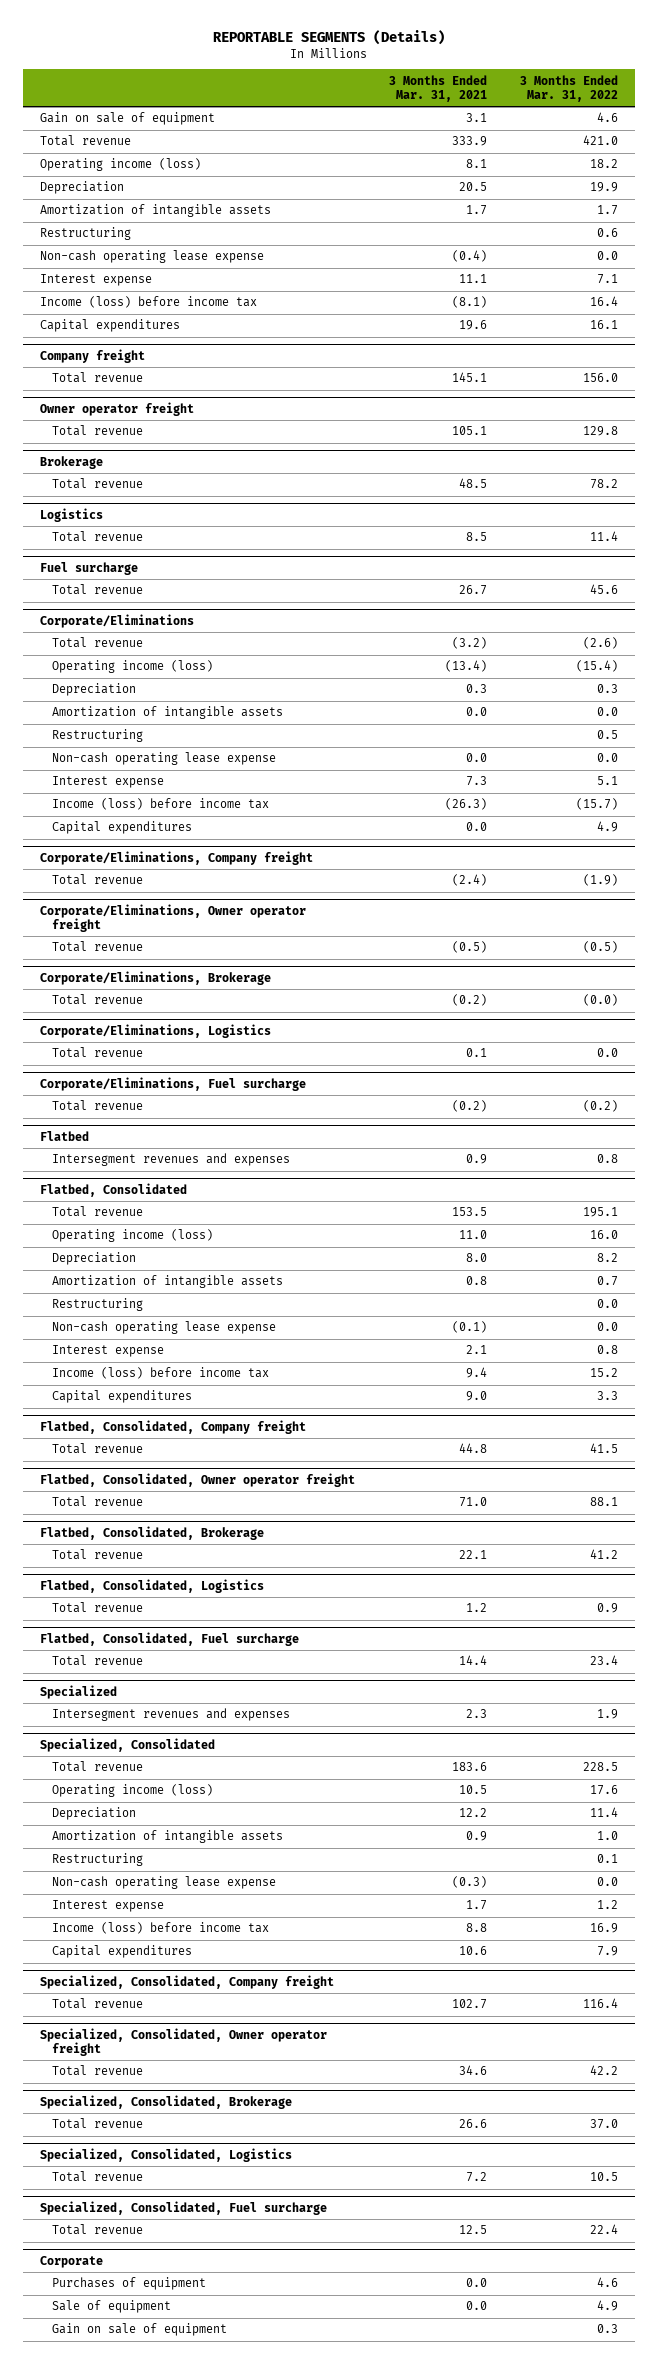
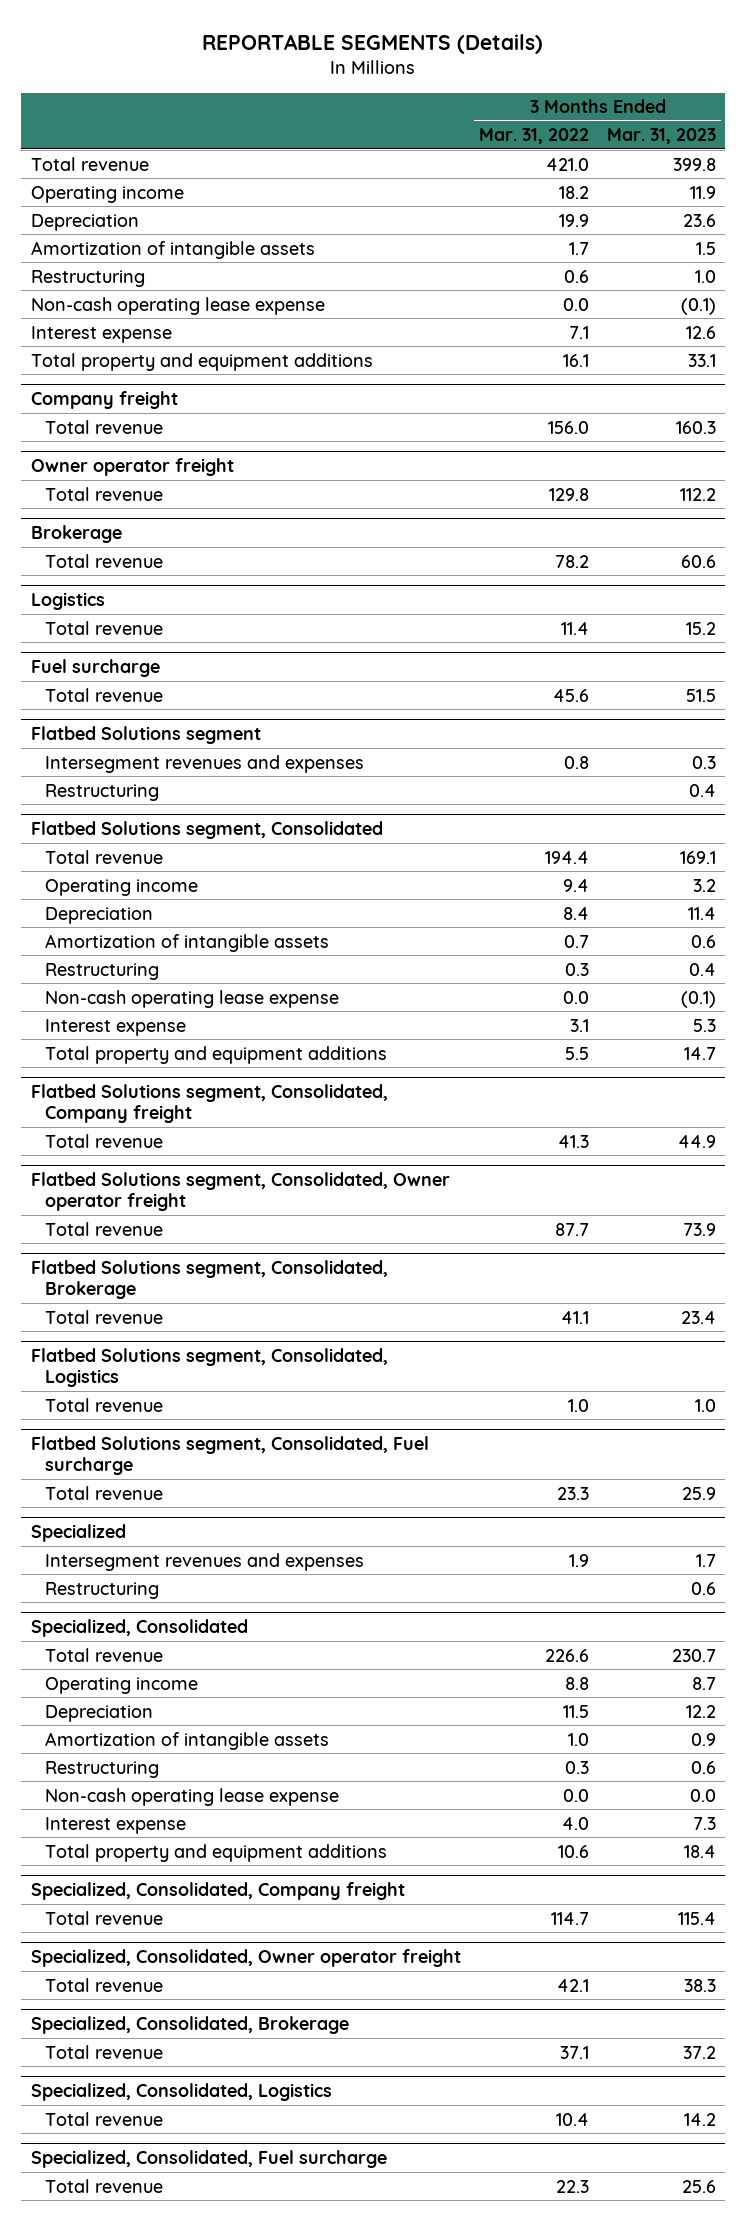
- | 3 Months Ended Mar. 31, 2021 | 3 Months Ended Mar. 31, 2022
+ | 3 Months Ended Mar. 31, 2022 | 3 Months Ended Mar. 31, 2023
- Gain on sale of equipment | 3.1 | 4.6
- Operating income (loss) | 8.1 | 18.2
+ Operating income | 18.2 | 11.9
- Income (loss) before income tax | (8.1) | 16.4
- Capital expenditures | 19.6 | 16.1
+ Total property and equipment additions | 16.1 | 33.1
- Corporate/Eliminations
- Total revenue | (3.2) | (2.6)
- Operating income (loss) | (13.4) | (15.4)
- Depreciation | 0.3 | 0.3
- Amortization of intangible assets | 0.0 | 0.0
- Restructuring | | 0.5
- Non-cash operating lease expense | 0.0 | 0.0
- Interest expense | 7.3 | 5.1
- Income (loss) before income tax | (26.3) | (15.7)
- Capital expenditures | 0.0 | 4.9
- Corporate/Eliminations, Company freight
- Total revenue | (2.4) | (1.9)
- Corporate/Eliminations, Owner operator freight
- Total revenue | (0.5) | (0.5)
- Corporate/Eliminations, Brokerage
- Total revenue | (0.2) | (0.0)
- Corporate/Eliminations, Logistics
- Total revenue | 0.1 | 0.0
- Corporate/Eliminations, Fuel surcharge
- Total revenue | (0.2) | (0.2)
- Flatbed
+ Flatbed Solutions segment
- Flatbed, Consolidated
- Total revenue | 153.5 | 195.1
- Operating income (loss) | 11.0 | 16.0
- Depreciation | 8.0 | 8.2
+ Restructuring | | 0.4
+ Flatbed Solutions segment, Consolidated
+ Total revenue | 194.4 | 169.1
+ Operating income | 9.4 | 3.2
+ Depreciation | 8.4 | 11.4
- Restructuring | | 0.0
+ Restructuring | 0.3 | 0.4
- Interest expense | 2.1 | 0.8
- Income (loss) before income tax | 9.4 | 15.2
- Capital expenditures | 9.0 | 3.3
- Flatbed, Consolidated, Company freight
- Total revenue | 44.8 | 41.5
- Flatbed, Consolidated, Owner operator freight
- Total revenue | 71.0 | 88.1
- Flatbed, Consolidated, Brokerage
- Total revenue | 22.1 | 41.2
- Flatbed, Consolidated, Logistics
- Total revenue | 1.2 | 0.9
- Flatbed, Consolidated, Fuel surcharge
- Total revenue | 14.4 | 23.4
+ Interest expense | 3.1 | 5.3
+ Total property and equipment additions | 5.5 | 14.7
+ Flatbed Solutions segment, Consolidated, Company freight
+ Total revenue | 41.3 | 44.9
+ Flatbed Solutions segment, Consolidated, Owner operator freight
+ Total revenue | 87.7 | 73.9
+ Flatbed Solutions segment, Consolidated, Brokerage
+ Total revenue | 41.1 | 23.4
+ Flatbed Solutions segment, Consolidated, Logistics
+ Total revenue | 1.0 | 1.0
+ Flatbed Solutions segment, Consolidated, Fuel surcharge
+ Total revenue | 23.3 | 25.9
@ Specialized
+ Restructuring | | 0.6
@ Specialized, Consolidated
- Total revenue | 183.6 | 228.5
- Operating income (loss) | 10.5 | 17.6
- Depreciation | 12.2 | 11.4
+ Total revenue | 226.6 | 230.7
+ Operating income | 8.8 | 8.7
+ Depreciation | 11.5 | 12.2
- Restructuring | | 0.1
+ Restructuring | 0.3 | 0.6
- Interest expense | 1.7 | 1.2
- Income (loss) before income tax | 8.8 | 16.9
- Capital expenditures | 10.6 | 7.9
+ Interest expense | 4.0 | 7.3
+ Total property and equipment additions | 10.6 | 18.4
@ Specialized, Consolidated, Company freight
- Total revenue | 102.7 | 116.4
+ Total revenue | 114.7 | 115.4
@ Specialized, Consolidated, Owner operator freight
- Total revenue | 34.6 | 42.2
+ Total revenue | 42.1 | 38.3
@ Specialized, Consolidated, Brokerage
- Total revenue | 26.6 | 37.0
+ Total revenue | 37.1 | 37.2
@ Specialized, Consolidated, Logistics
- Total revenue | 7.2 | 10.5
+ Total revenue | 10.4 | 14.2
@ Specialized, Consolidated, Fuel surcharge
- Total revenue | 12.5 | 22.4
- Corporate
- Purchases of equipment | 0.0 | 4.6
- Sale of equipment | 0.0 | 4.9
- Gain on sale of equipment | | 0.3
@ Specialized, Consolidated, Fuel surcharge
+ Total revenue | 22.3 | 25.6

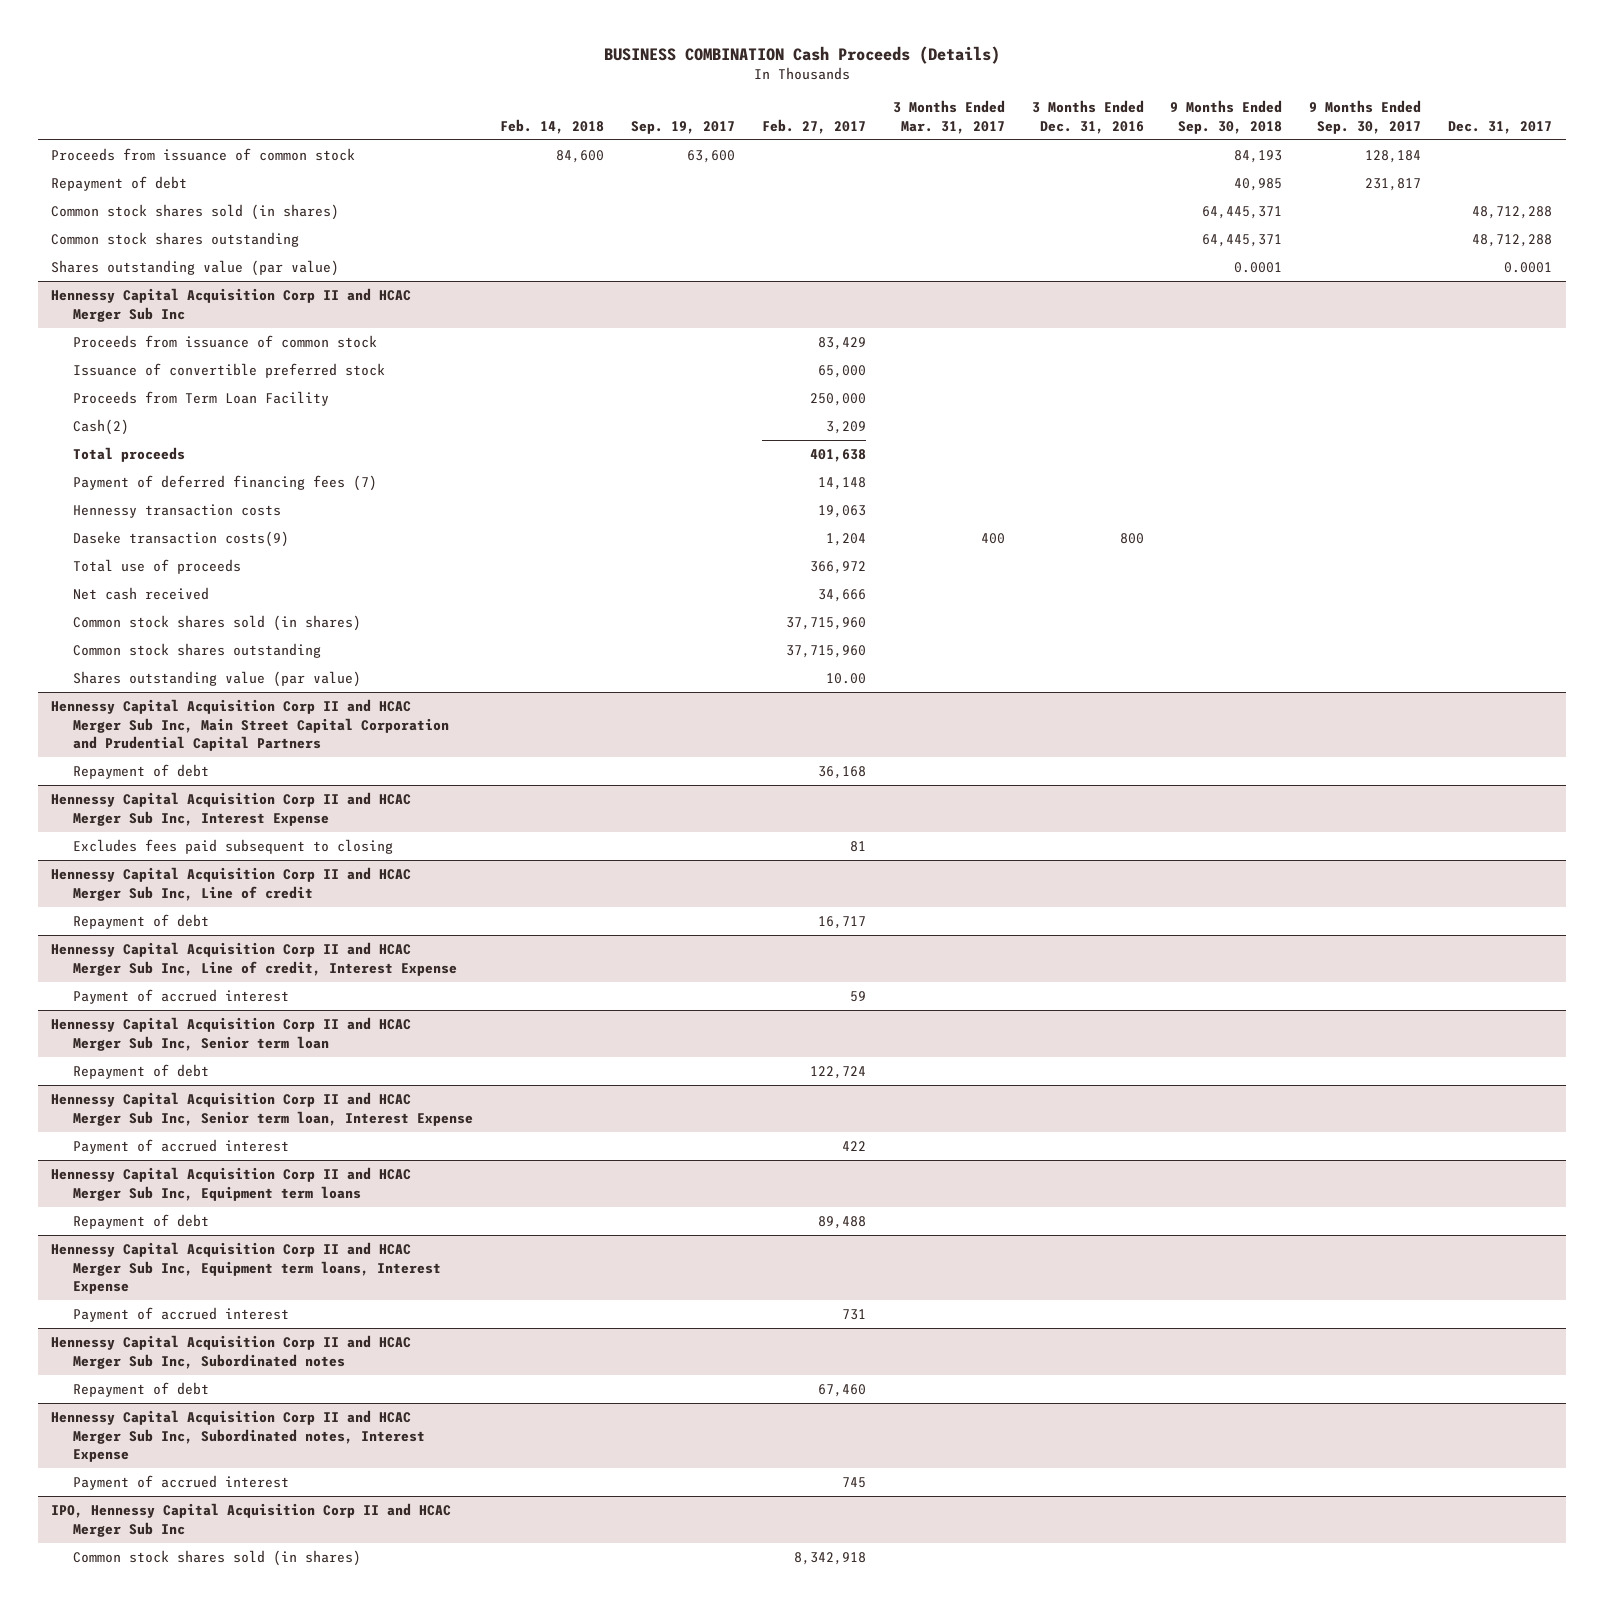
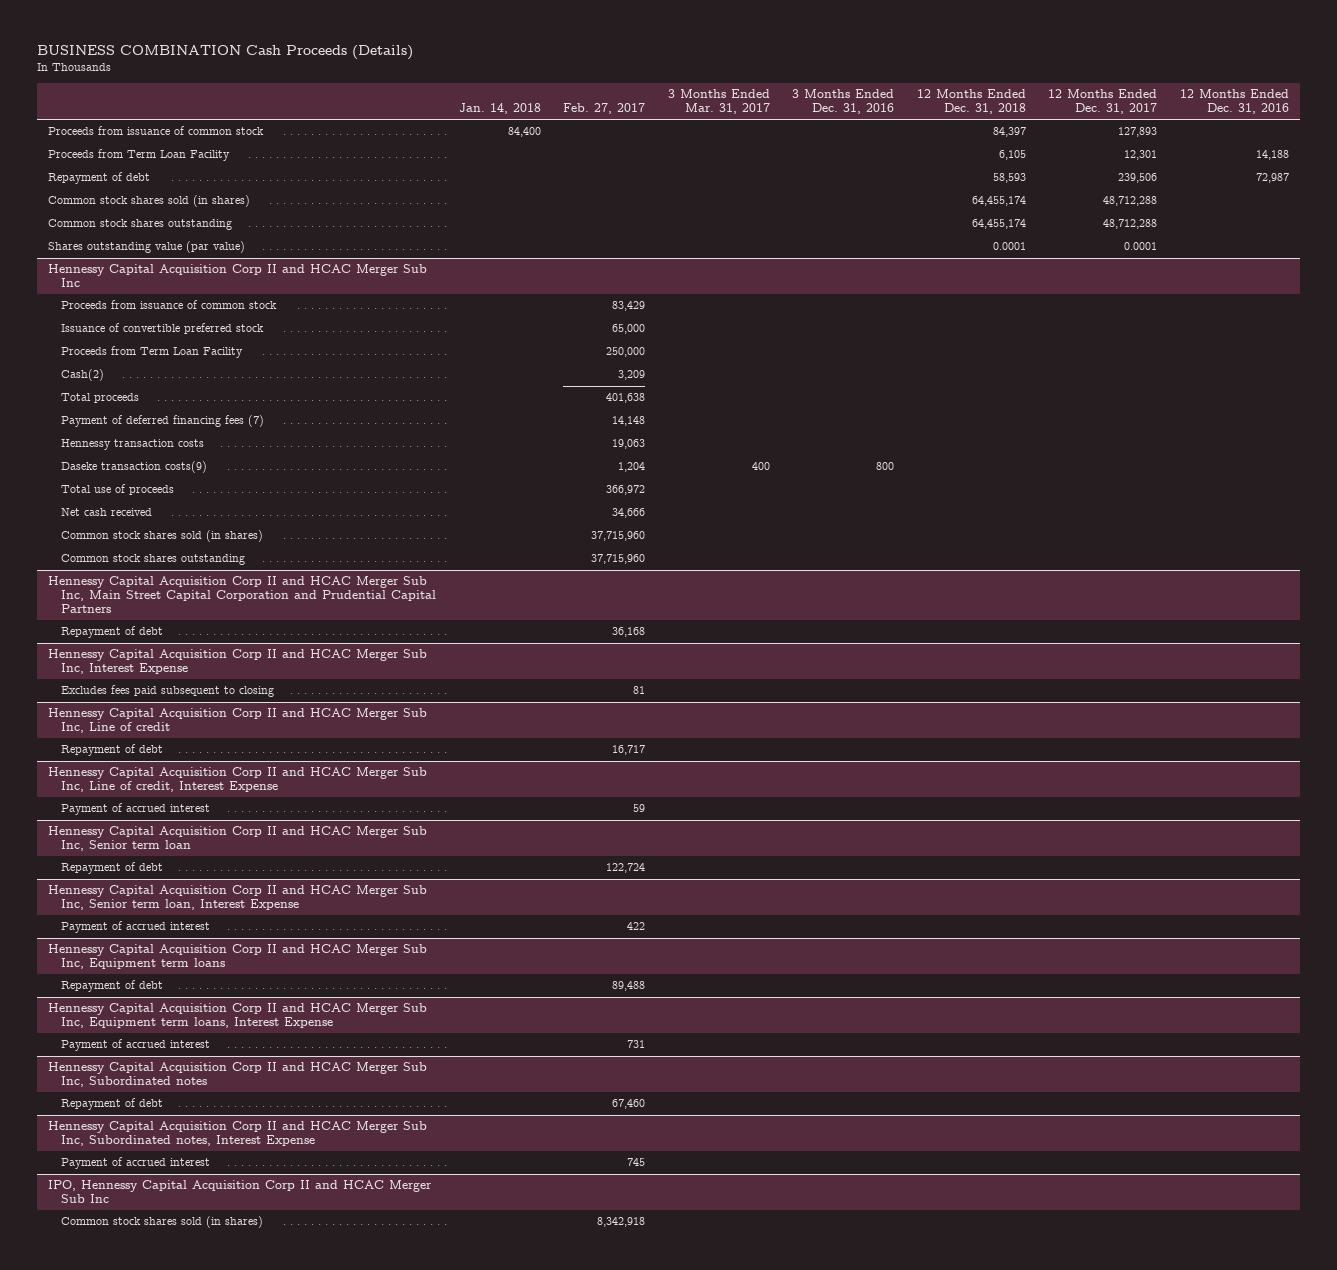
- | Feb. 14, 2018 | Sep. 19, 2017 | Feb. 27, 2017 | 3 Months Ended Mar. 31, 2017 | 3 Months Ended Dec. 31, 2016 | 9 Months Ended Sep. 30, 2018 | 9 Months Ended Sep. 30, 2017 | Dec. 31, 2017
+ | Jan. 14, 2018 | Feb. 27, 2017 | 3 Months Ended Mar. 31, 2017 | 3 Months Ended Dec. 31, 2016 | 12 Months Ended Dec. 31, 2018 | 12 Months Ended Dec. 31, 2017 | 12 Months Ended Dec. 31, 2016
+ Proceeds from Term Loan Facility | | | | | 6,105 | 12,301 | 14,188
@ Hennessy Capital Acquisition Corp II and HCAC Merger Sub Inc
- Shares outstanding value (par value) | | | 10.00 | | | | |

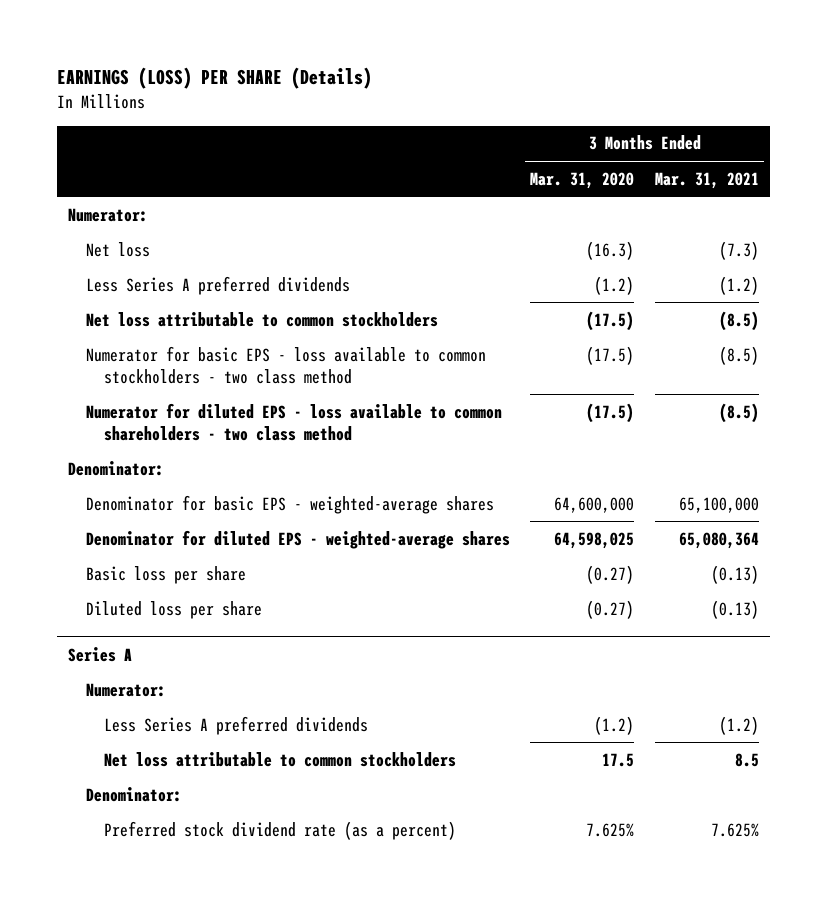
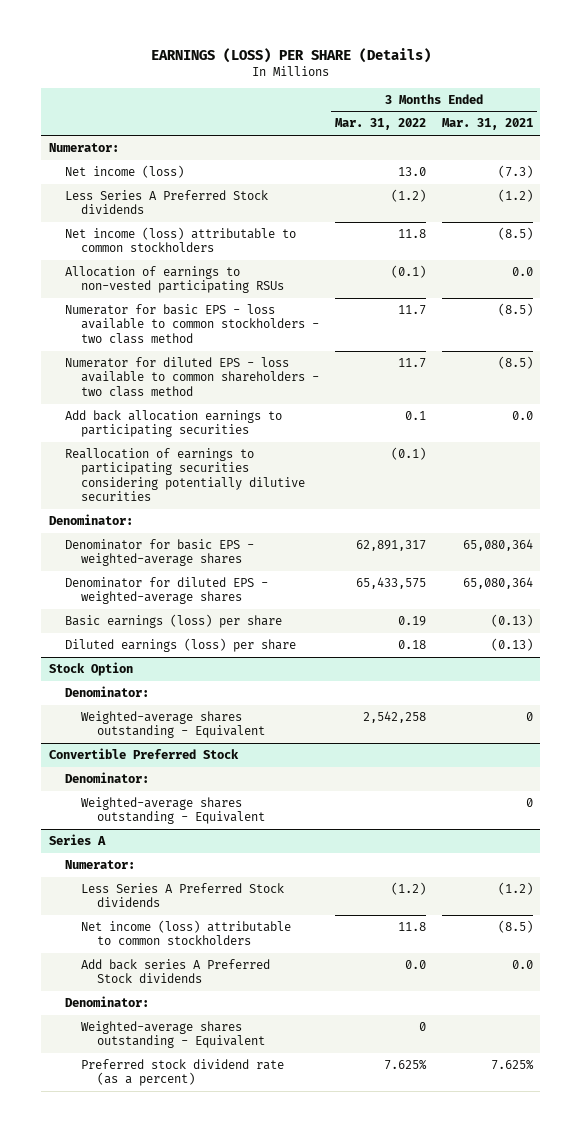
- | 3 Months Ended Mar. 31, 2020 | 3 Months Ended Mar. 31, 2021
+ | 3 Months Ended Mar. 31, 2022 | 3 Months Ended Mar. 31, 2021
- Net loss | (16.3) | (7.3)
- Less Series A preferred dividends | (1.2) | (1.2)
- Net loss attributable to common stockholders | (17.5) | (8.5)
+ Net income (loss) | 13.0 | (7.3)
+ Less Series A Preferred Stock dividends | (1.2) | (1.2)
+ Net income (loss) attributable to common stockholders | 11.8 | (8.5)
+ Allocation of earnings to non-vested participating RSUs | (0.1) | 0.0
+ Add back allocation earnings to participating securities | 0.1 | 0.0
+ Reallocation of earnings to participating securities considering potentially dilutive securities | (0.1) |
- Denominator for basic EPS - weighted-average shares | 64,600,000 | 65,100,000
+ Denominator for basic EPS - weighted-average shares | 62,891,317 | 65,080,364
- Basic loss per share | (0.27) | (0.13)
- Diluted loss per share | (0.27) | (0.13)
+ Basic earnings (loss) per share | 0.19 | (0.13)
+ Diluted earnings (loss) per share | 0.18 | (0.13)
+ Stock Option
+ Denominator:
+ Weighted-average shares outstanding - Equivalent | 2,542,258 | 0
+ Convertible Preferred Stock
+ Denominator:
+ Weighted-average shares outstanding - Equivalent | | 0
@ Series A
- Less Series A preferred dividends | (1.2) | (1.2)
- Net loss attributable to common stockholders | 17.5 | 8.5
+ Less Series A Preferred Stock dividends | (1.2) | (1.2)
+ Net income (loss) attributable to common stockholders | 11.8 | (8.5)
+ Add back series A Preferred Stock dividends | 0.0 | 0.0
+ Weighted-average shares outstanding - Equivalent | 0 |

